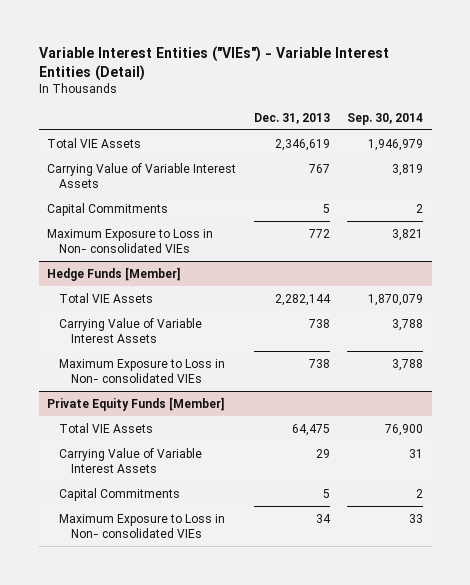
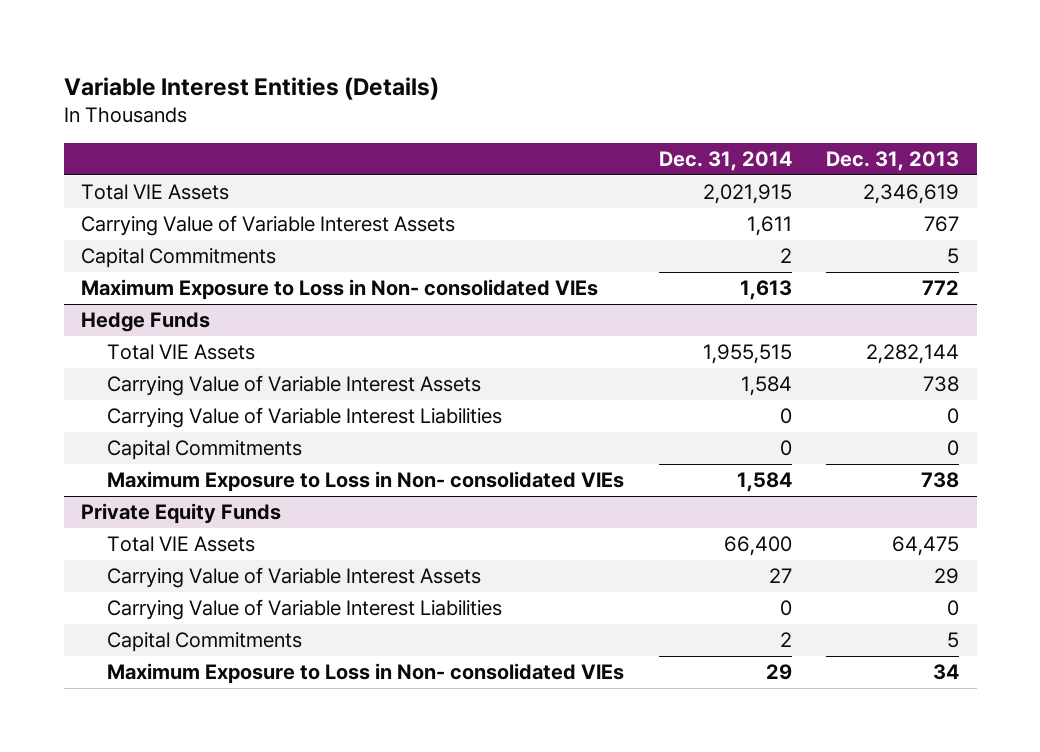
- Variable Interest Entities ("VIEs") - Variable Interest Entities (Detail)
+ Variable Interest Entities (Details)
- | Dec. 31, 2013 | Sep. 30, 2014
+ | Dec. 31, 2014 | Dec. 31, 2013
- Hedge Funds [Member]
+ Hedge Funds
+ Carrying Value of Variable Interest Liabilities | 0 | 0
+ Capital Commitments | 0 | 0
- Private Equity Funds [Member]
+ Private Equity Funds
+ Carrying Value of Variable Interest Liabilities | 0 | 0

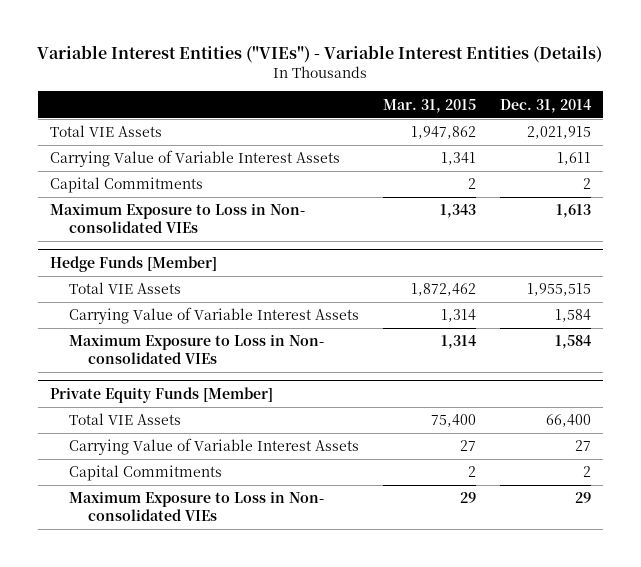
- Variable Interest Entities (Details)
+ Variable Interest Entities ("VIEs") - Variable Interest Entities (Details)
- | Dec. 31, 2014 | Dec. 31, 2013
+ | Mar. 31, 2015 | Dec. 31, 2014
- Hedge Funds
+ Hedge Funds [Member]
- Carrying Value of Variable Interest Liabilities | 0 | 0
- Capital Commitments | 0 | 0
- Private Equity Funds
+ Private Equity Funds [Member]
- Carrying Value of Variable Interest Liabilities | 0 | 0

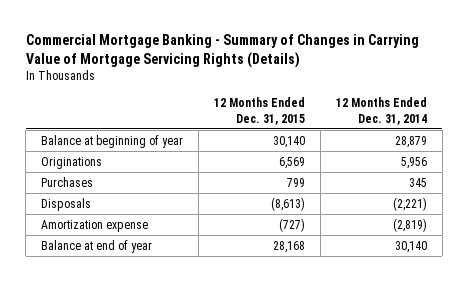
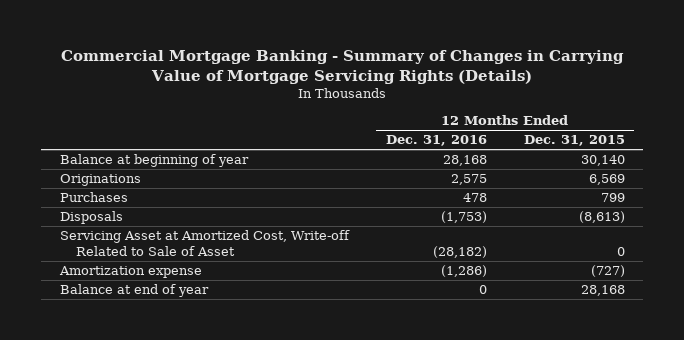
- | 12 Months Ended Dec. 31, 2015 | 12 Months Ended Dec. 31, 2014
+ | 12 Months Ended Dec. 31, 2016 | 12 Months Ended Dec. 31, 2015
+ Servicing Asset at Amortized Cost, Write-off Related to Sale of Asset | (28,182) | 0

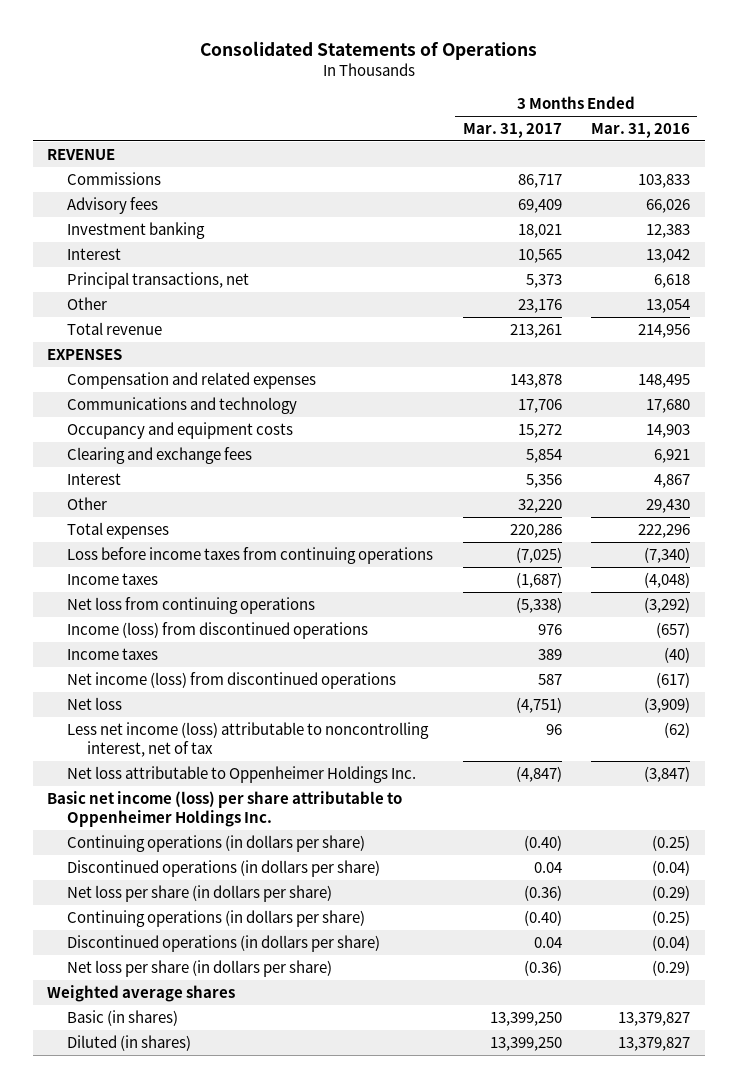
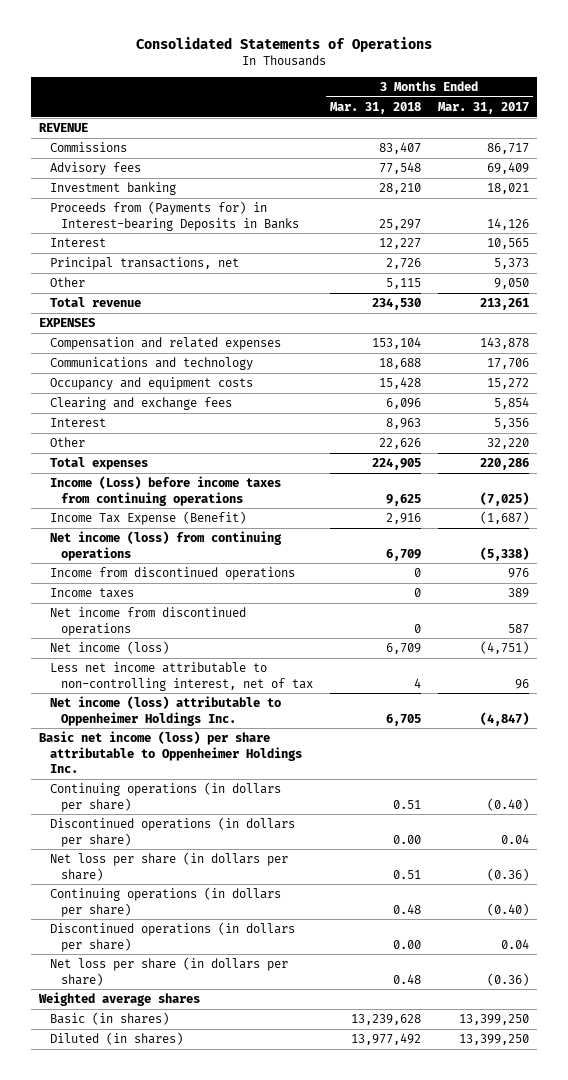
- | 3 Months Ended Mar. 31, 2017 | 3 Months Ended Mar. 31, 2016
+ | 3 Months Ended Mar. 31, 2018 | 3 Months Ended Mar. 31, 2017
+ Proceeds from (Payments for) in Interest-bearing Deposits in Banks | 25,297 | 14,126
- Other | 23,176 | 13,054
+ Other | 5,115 | 9,050
- Loss before income taxes from continuing operations | (7,025) | (7,340)
- Income taxes | (1,687) | (4,048)
- Net loss from continuing operations | (5,338) | (3,292)
- Income (loss) from discontinued operations | 976 | (657)
+ Income (Loss) before income taxes from continuing operations | 9,625 | (7,025)
+ Income Tax Expense (Benefit) | 2,916 | (1,687)
+ Net income (loss) from continuing operations | 6,709 | (5,338)
+ Income from discontinued operations | 0 | 976
- Net income (loss) from discontinued operations | 587 | (617)
- Net loss | (4,751) | (3,909)
- Less net income (loss) attributable to noncontrolling interest, net of tax | 96 | (62)
- Net loss attributable to Oppenheimer Holdings Inc. | (4,847) | (3,847)
+ Net income from discontinued operations | 0 | 587
+ Net income (loss) | 6,709 | (4,751)
+ Less net income attributable to non-controlling interest, net of tax | 4 | 96
+ Net income (loss) attributable to Oppenheimer Holdings Inc. | 6,705 | (4,847)

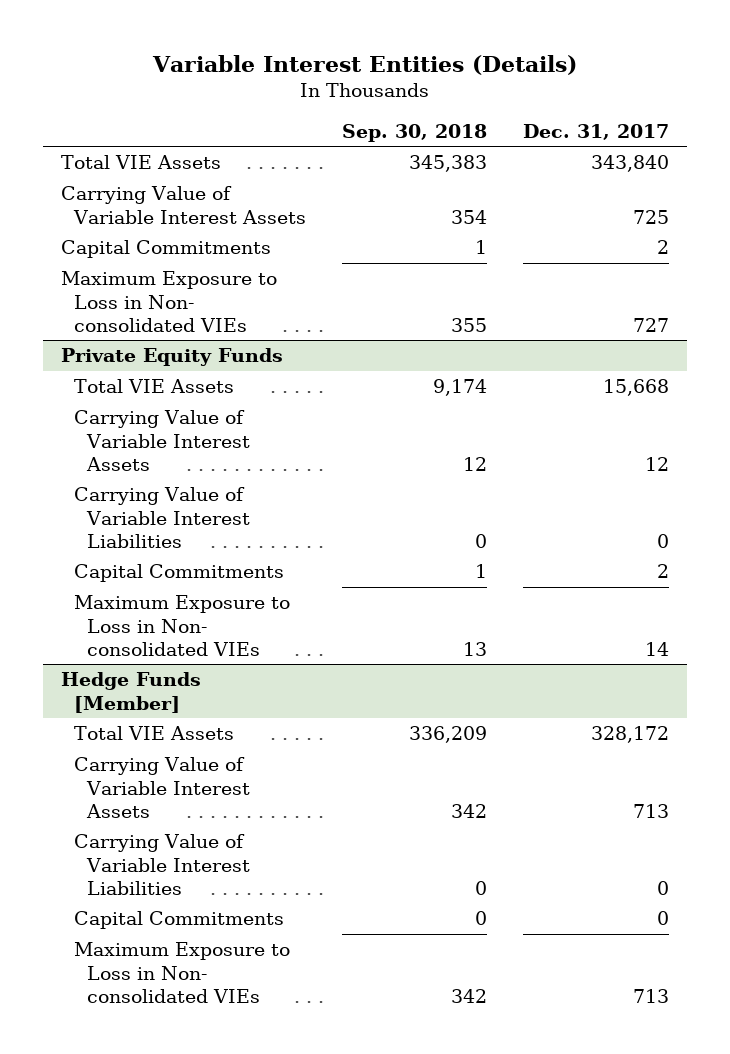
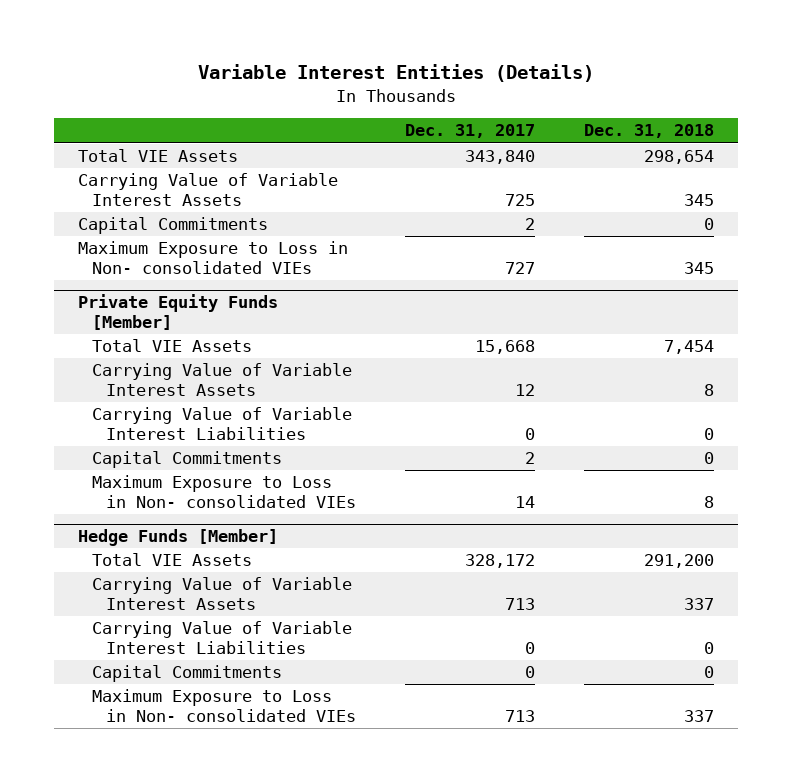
- | Sep. 30, 2018 | Dec. 31, 2017
+ | Dec. 31, 2017 | Dec. 31, 2018
- Private Equity Funds
+ Private Equity Funds [Member]

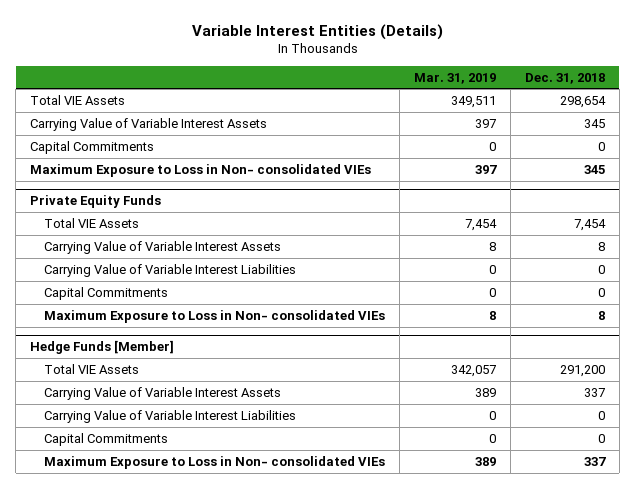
- | Dec. 31, 2017 | Dec. 31, 2018
+ | Mar. 31, 2019 | Dec. 31, 2018
- Private Equity Funds [Member]
+ Private Equity Funds

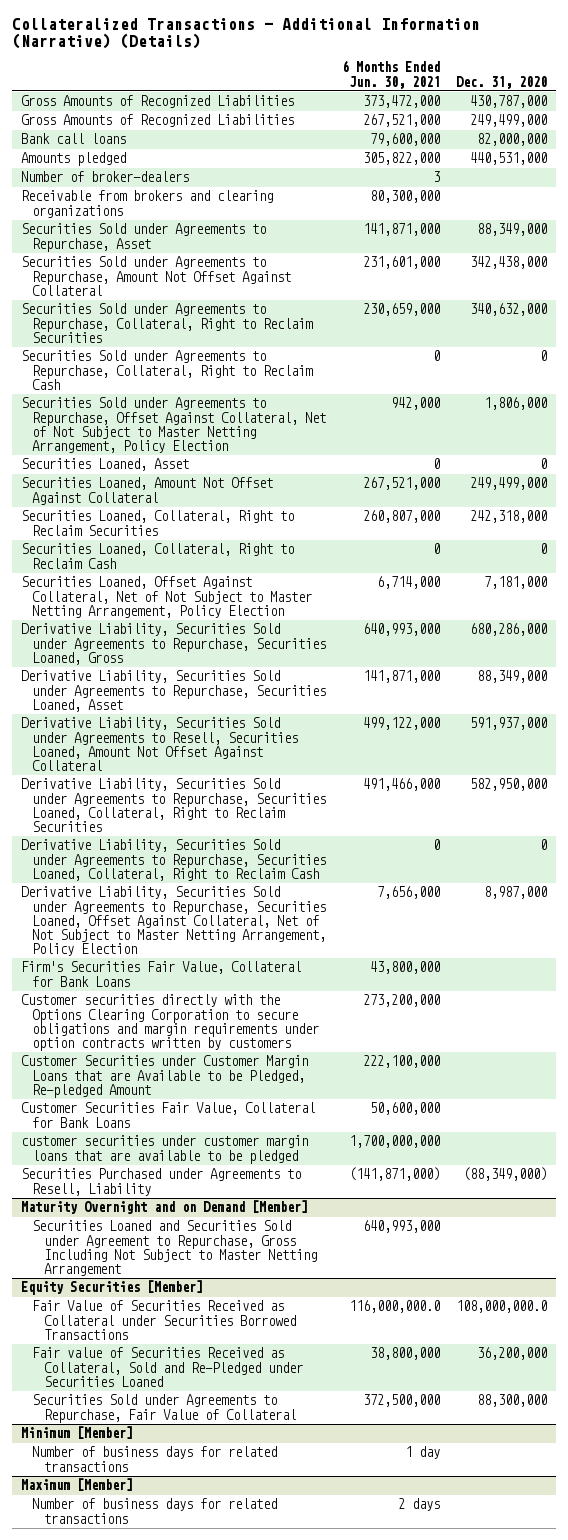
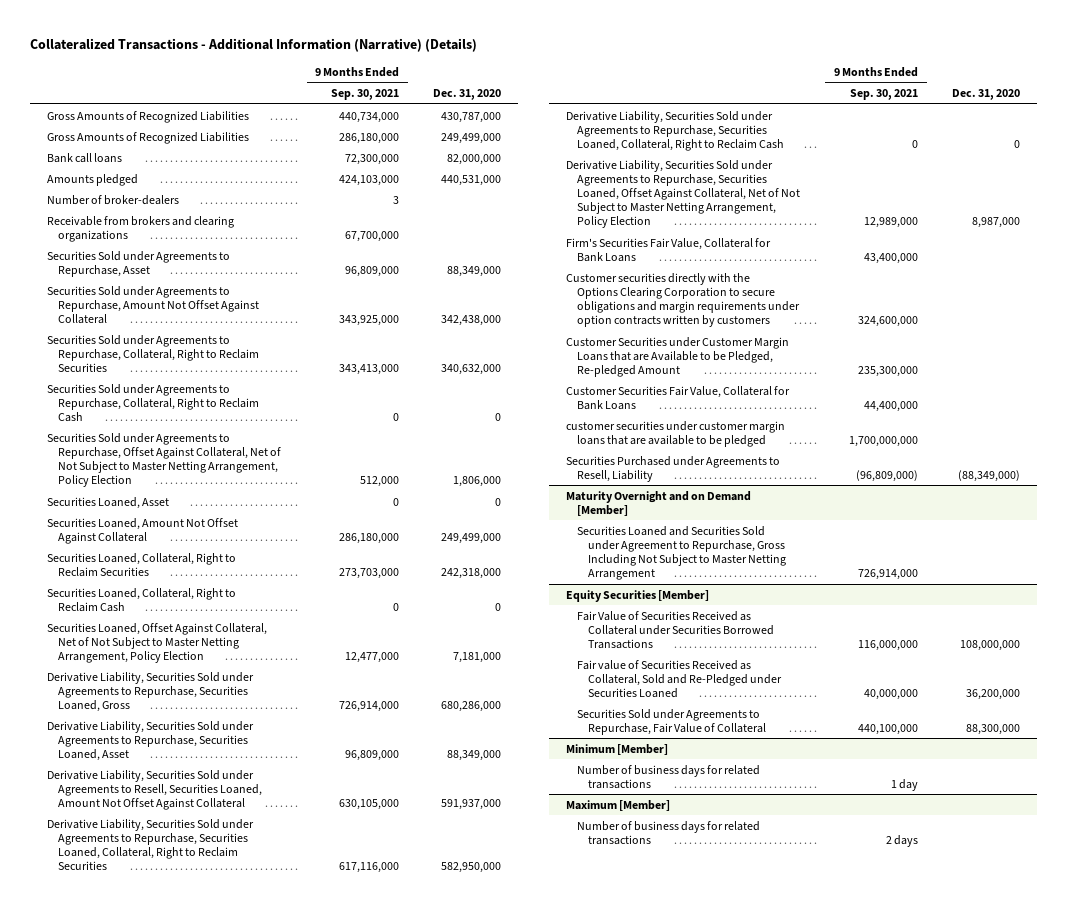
- | 6 Months Ended Jun. 30, 2021 | Dec. 31, 2020
+ | 9 Months Ended Sep. 30, 2021 | Dec. 31, 2020
@ Equity Securities [Member]
- Fair Value of Securities Received as Collateral under Securities Borrowed Transactions | 116,000,000.0 | 108,000,000.0
+ Fair Value of Securities Received as Collateral under Securities Borrowed Transactions | 116,000,000 | 108,000,000

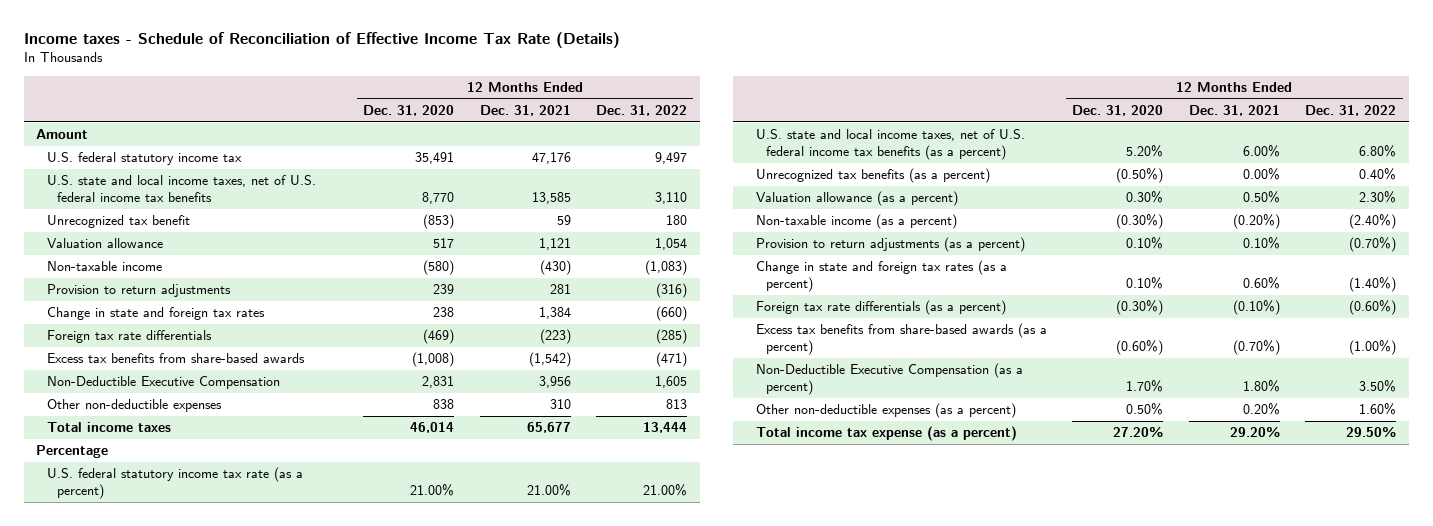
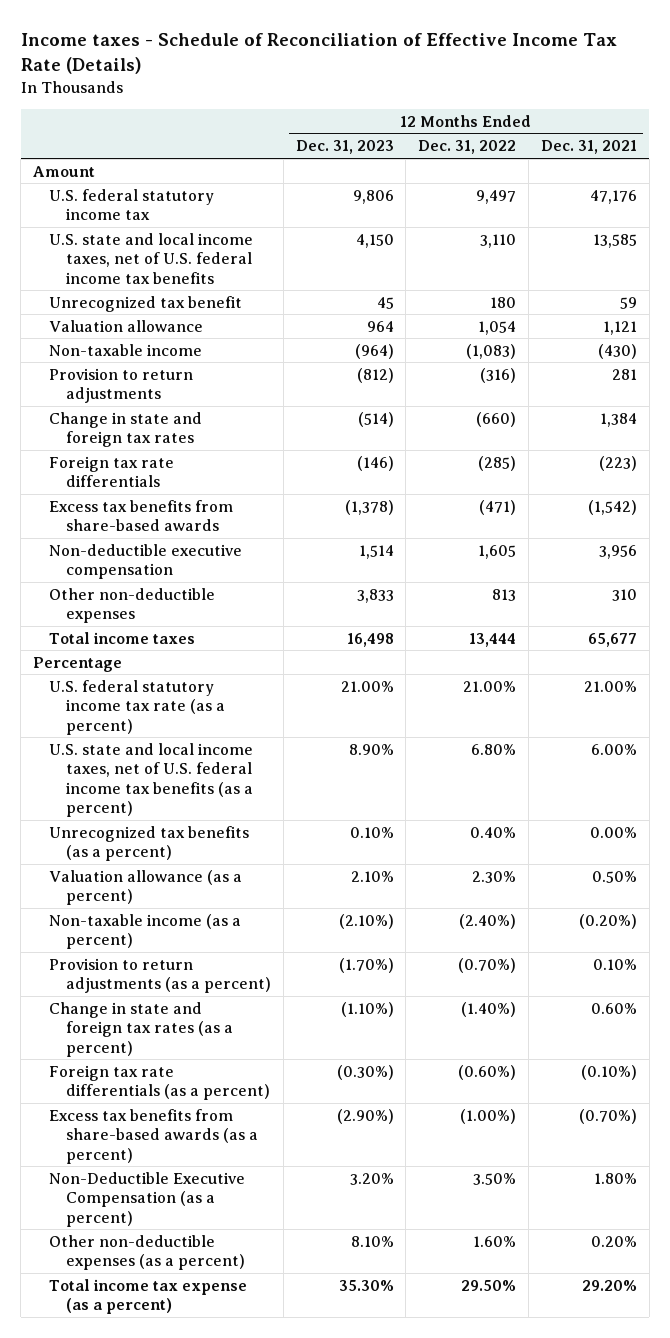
- | 12 Months Ended Dec. 31, 2020 | 12 Months Ended Dec. 31, 2021 | 12 Months Ended Dec. 31, 2022
+ | 12 Months Ended Dec. 31, 2023 | 12 Months Ended Dec. 31, 2022 | 12 Months Ended Dec. 31, 2021
- Non-Deductible Executive Compensation | 2,831 | 3,956 | 1,605
+ Non-deductible executive compensation | 1,514 | 1,605 | 3,956

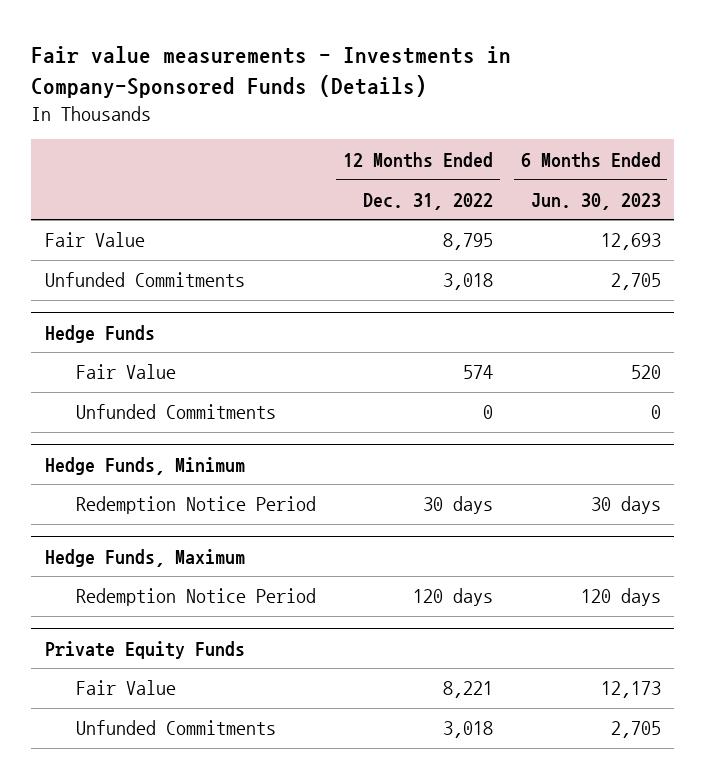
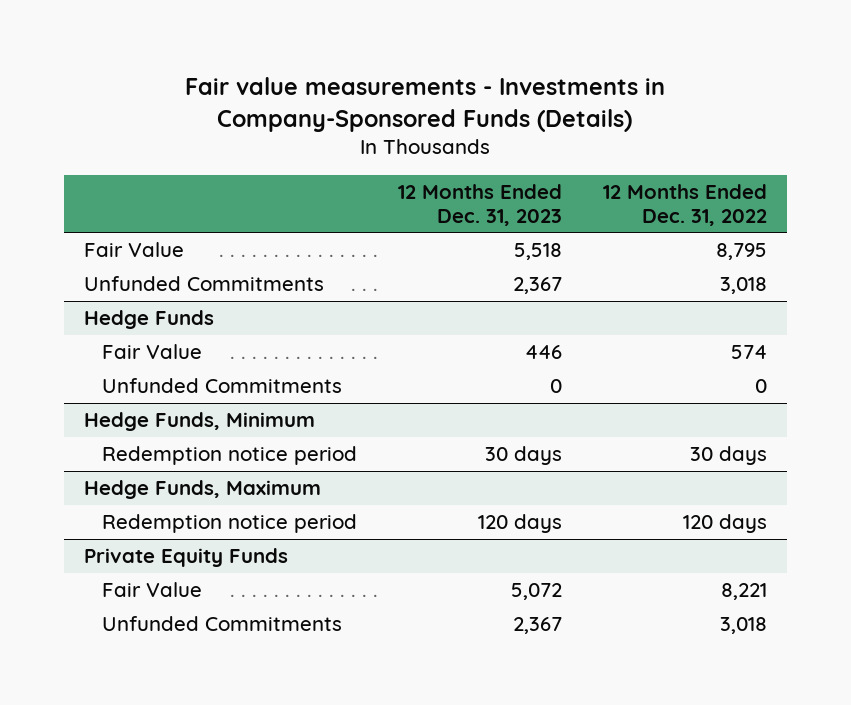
- | 12 Months Ended Dec. 31, 2022 | 6 Months Ended Jun. 30, 2023
+ | 12 Months Ended Dec. 31, 2023 | 12 Months Ended Dec. 31, 2022
@ Hedge Funds, Minimum
- Redemption Notice Period | 30 days | 30 days
+ Redemption notice period | 30 days | 30 days
@ Hedge Funds, Maximum
- Redemption Notice Period | 120 days | 120 days
+ Redemption notice period | 120 days | 120 days

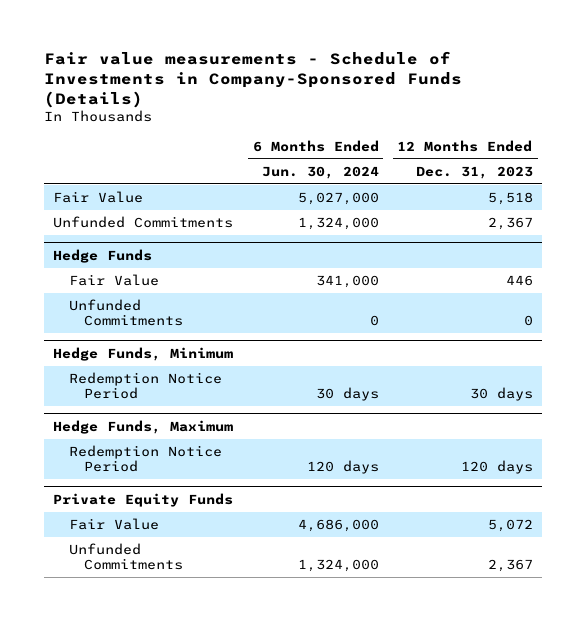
- Fair value measurements - Investments in Company-Sponsored Funds (Details)
+ Fair value measurements - Schedule of Investments in Company-Sponsored Funds (Details)
- | 12 Months Ended Dec. 31, 2023 | 12 Months Ended Dec. 31, 2022
+ | 6 Months Ended Jun. 30, 2024 | 12 Months Ended Dec. 31, 2023
@ Hedge Funds, Minimum
- Redemption notice period | 30 days | 30 days
+ Redemption Notice Period | 30 days | 30 days
@ Hedge Funds, Maximum
- Redemption notice period | 120 days | 120 days
+ Redemption Notice Period | 120 days | 120 days

